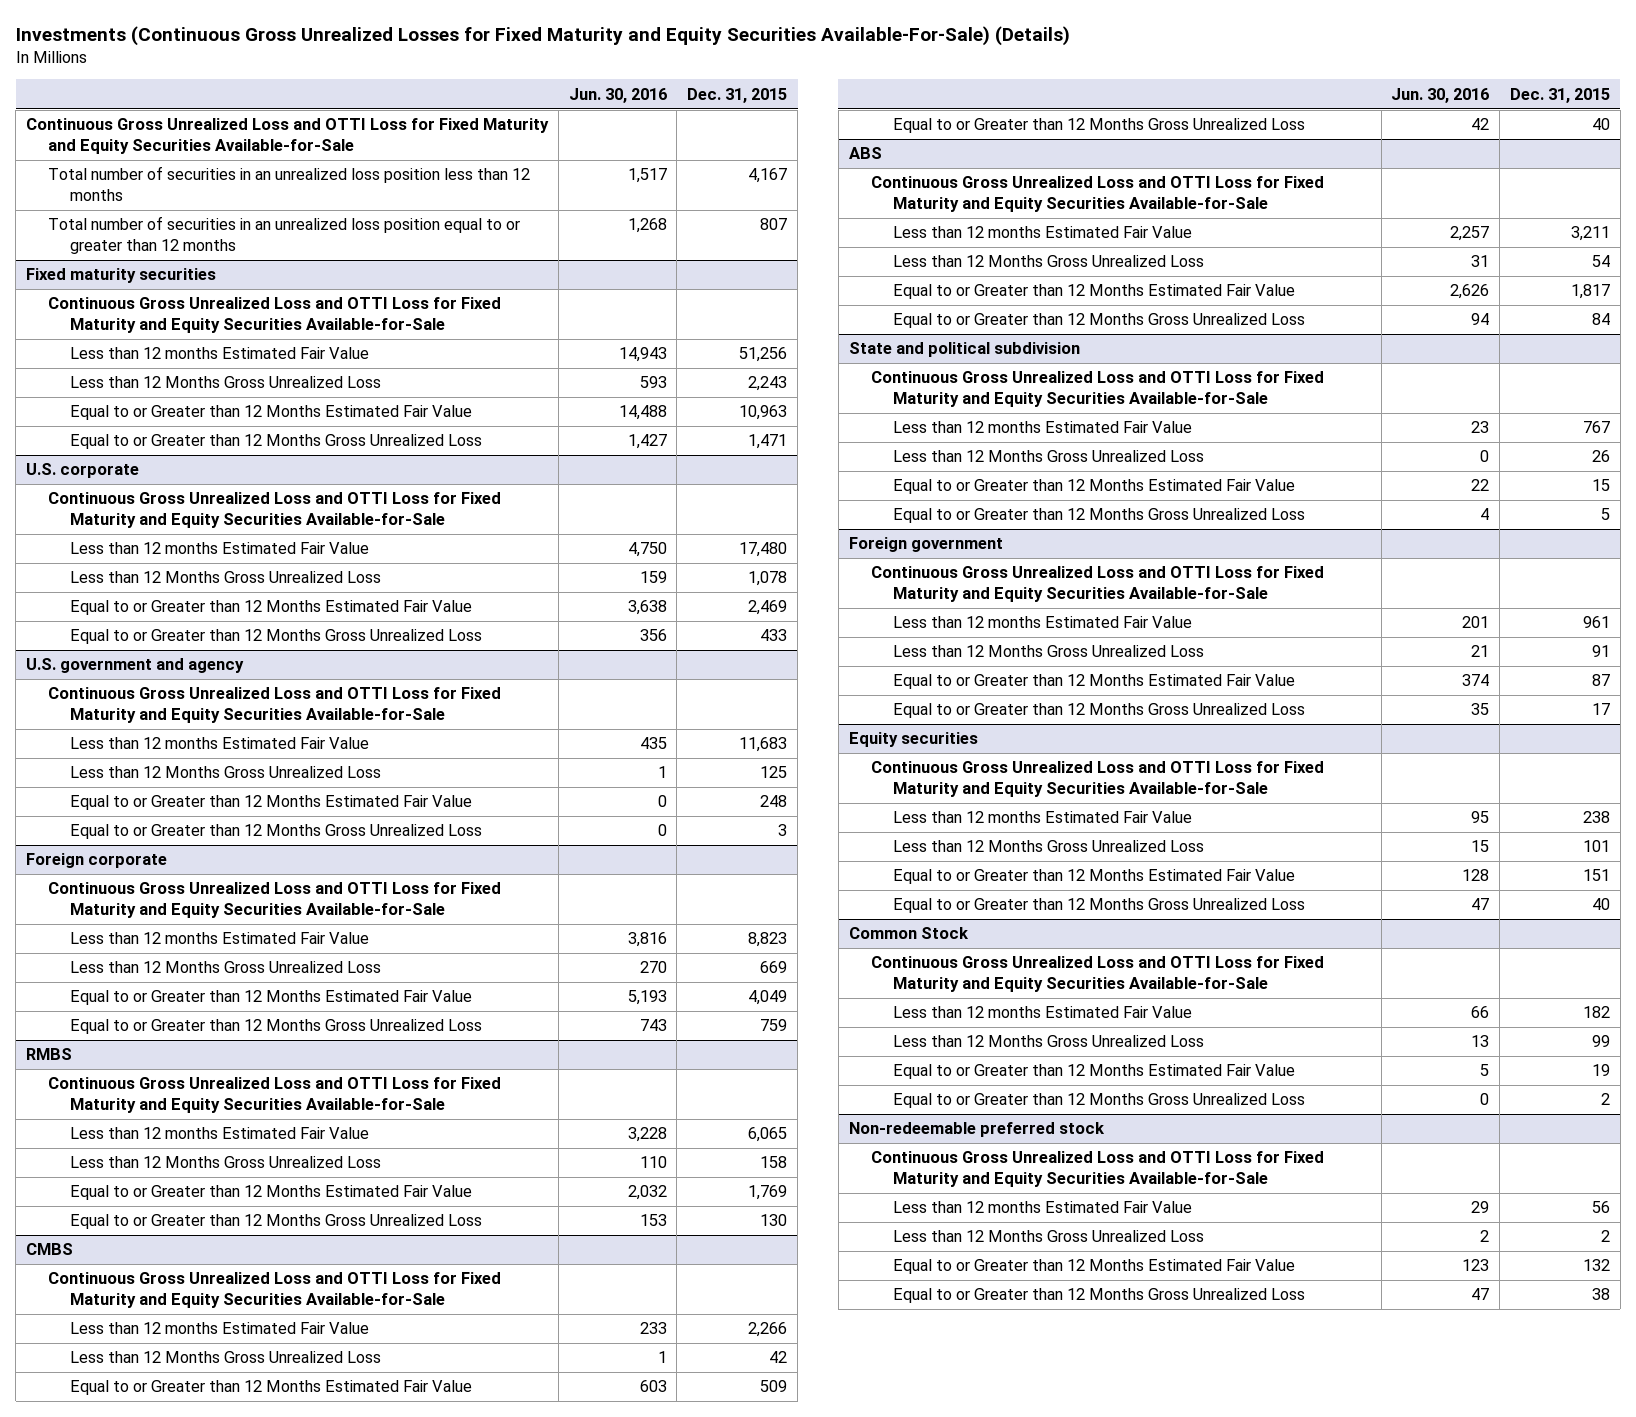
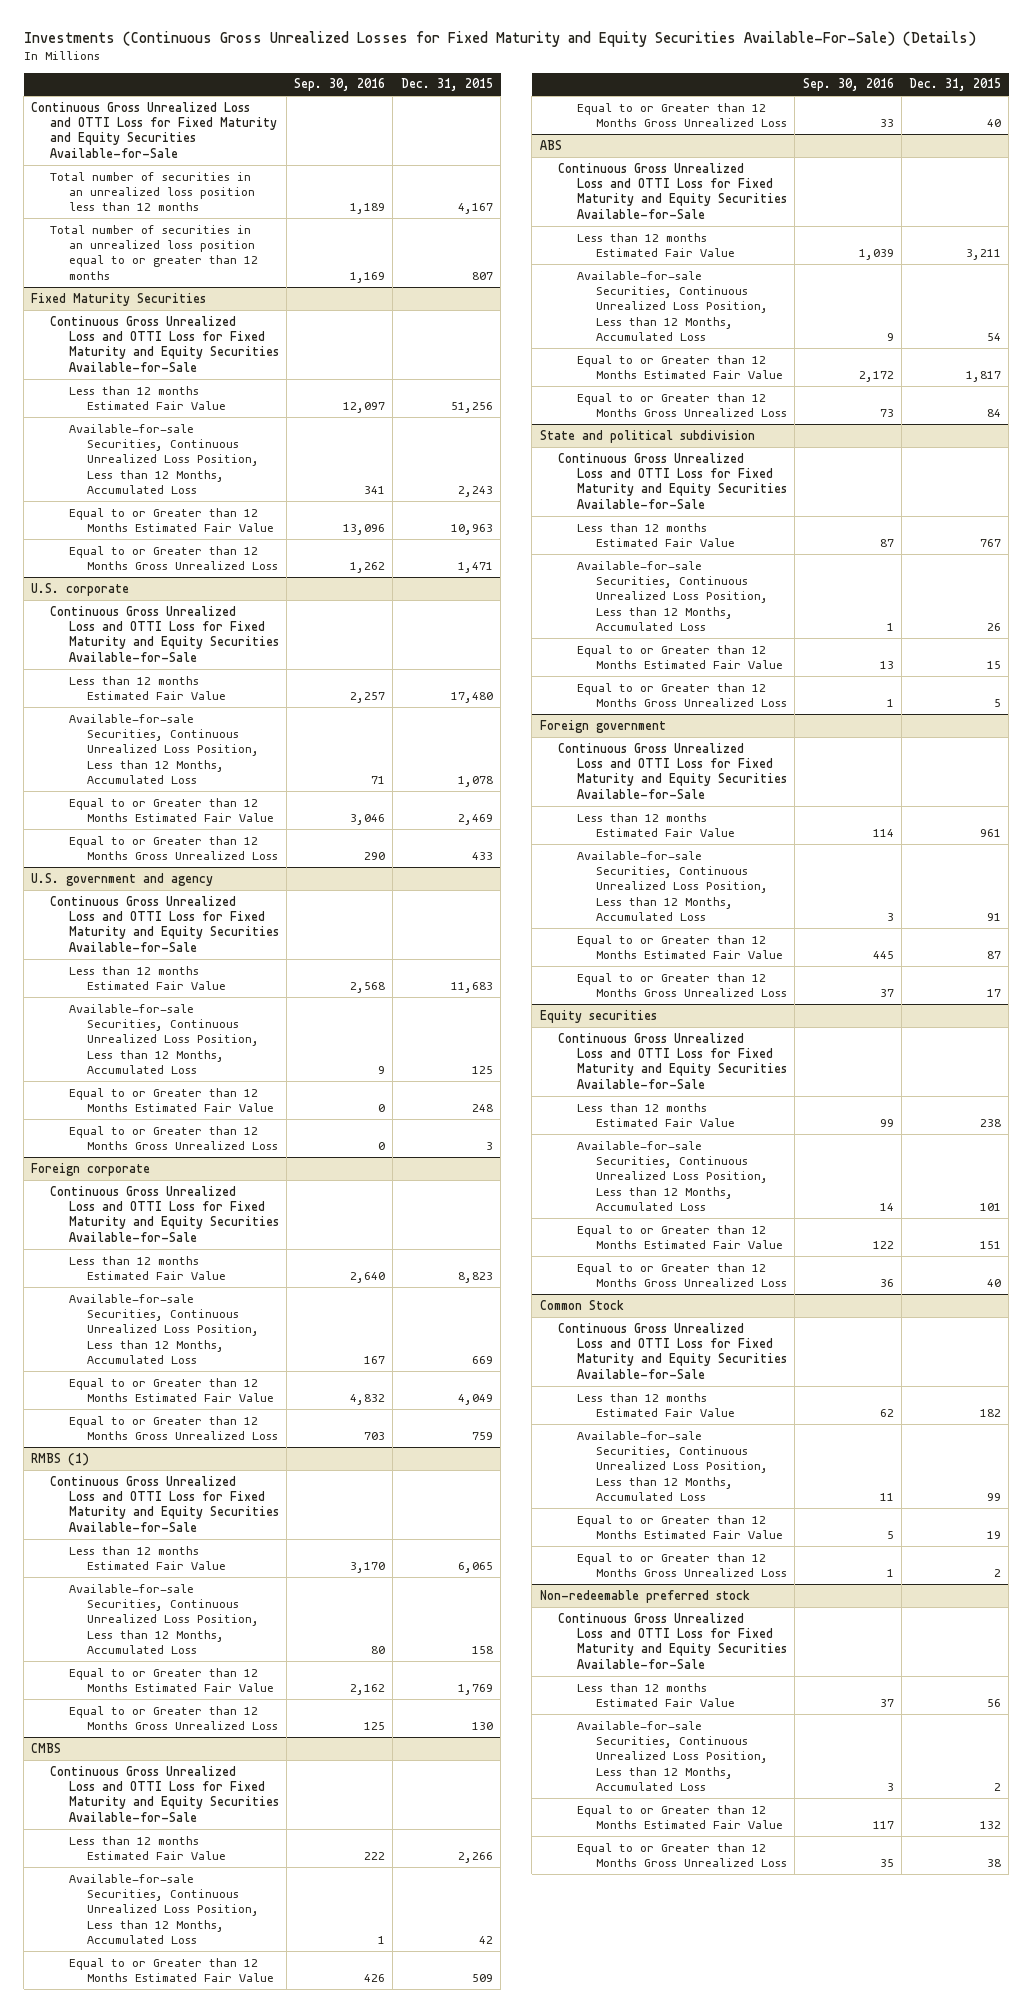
- | Jun. 30, 2016 | Dec. 31, 2015
+ | Sep. 30, 2016 | Dec. 31, 2015
- Fixed maturity securities
+ Fixed Maturity Securities
- Less than 12 Months Gross Unrealized Loss | 593 | 2,243
+ Available-for-sale Securities, Continuous Unrealized Loss Position, Less than 12 Months, Accumulated Loss | 341 | 2,243
@ U.S. corporate
- Less than 12 Months Gross Unrealized Loss | 159 | 1,078
+ Available-for-sale Securities, Continuous Unrealized Loss Position, Less than 12 Months, Accumulated Loss | 71 | 1,078
@ U.S. government and agency
- Less than 12 Months Gross Unrealized Loss | 1 | 125
+ Available-for-sale Securities, Continuous Unrealized Loss Position, Less than 12 Months, Accumulated Loss | 9 | 125
@ Foreign corporate
- Less than 12 Months Gross Unrealized Loss | 270 | 669
+ Available-for-sale Securities, Continuous Unrealized Loss Position, Less than 12 Months, Accumulated Loss | 167 | 669
- RMBS
+ RMBS (1)
- Less than 12 Months Gross Unrealized Loss | 110 | 158
+ Available-for-sale Securities, Continuous Unrealized Loss Position, Less than 12 Months, Accumulated Loss | 80 | 158
@ CMBS
- Less than 12 Months Gross Unrealized Loss | 1 | 42
+ Available-for-sale Securities, Continuous Unrealized Loss Position, Less than 12 Months, Accumulated Loss | 1 | 42
@ ABS
- Less than 12 Months Gross Unrealized Loss | 31 | 54
+ Available-for-sale Securities, Continuous Unrealized Loss Position, Less than 12 Months, Accumulated Loss | 9 | 54
@ State and political subdivision
- Less than 12 Months Gross Unrealized Loss | 0 | 26
+ Available-for-sale Securities, Continuous Unrealized Loss Position, Less than 12 Months, Accumulated Loss | 1 | 26
@ Foreign government
- Less than 12 Months Gross Unrealized Loss | 21 | 91
+ Available-for-sale Securities, Continuous Unrealized Loss Position, Less than 12 Months, Accumulated Loss | 3 | 91
@ Equity securities
- Less than 12 Months Gross Unrealized Loss | 15 | 101
+ Available-for-sale Securities, Continuous Unrealized Loss Position, Less than 12 Months, Accumulated Loss | 14 | 101
@ Common Stock
- Less than 12 Months Gross Unrealized Loss | 13 | 99
+ Available-for-sale Securities, Continuous Unrealized Loss Position, Less than 12 Months, Accumulated Loss | 11 | 99
@ Non-redeemable preferred stock
- Less than 12 Months Gross Unrealized Loss | 2 | 2
+ Available-for-sale Securities, Continuous Unrealized Loss Position, Less than 12 Months, Accumulated Loss | 3 | 2

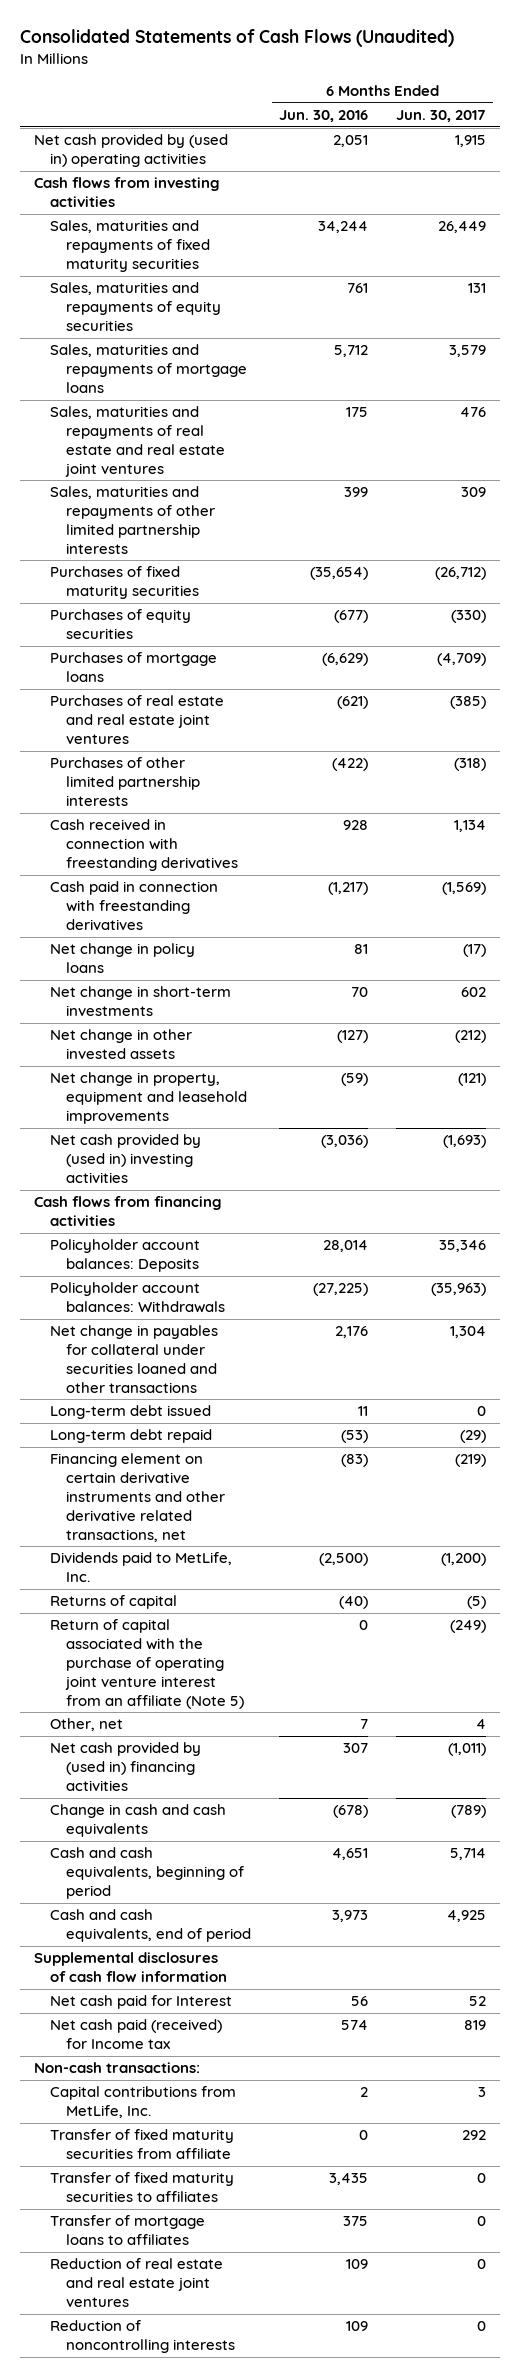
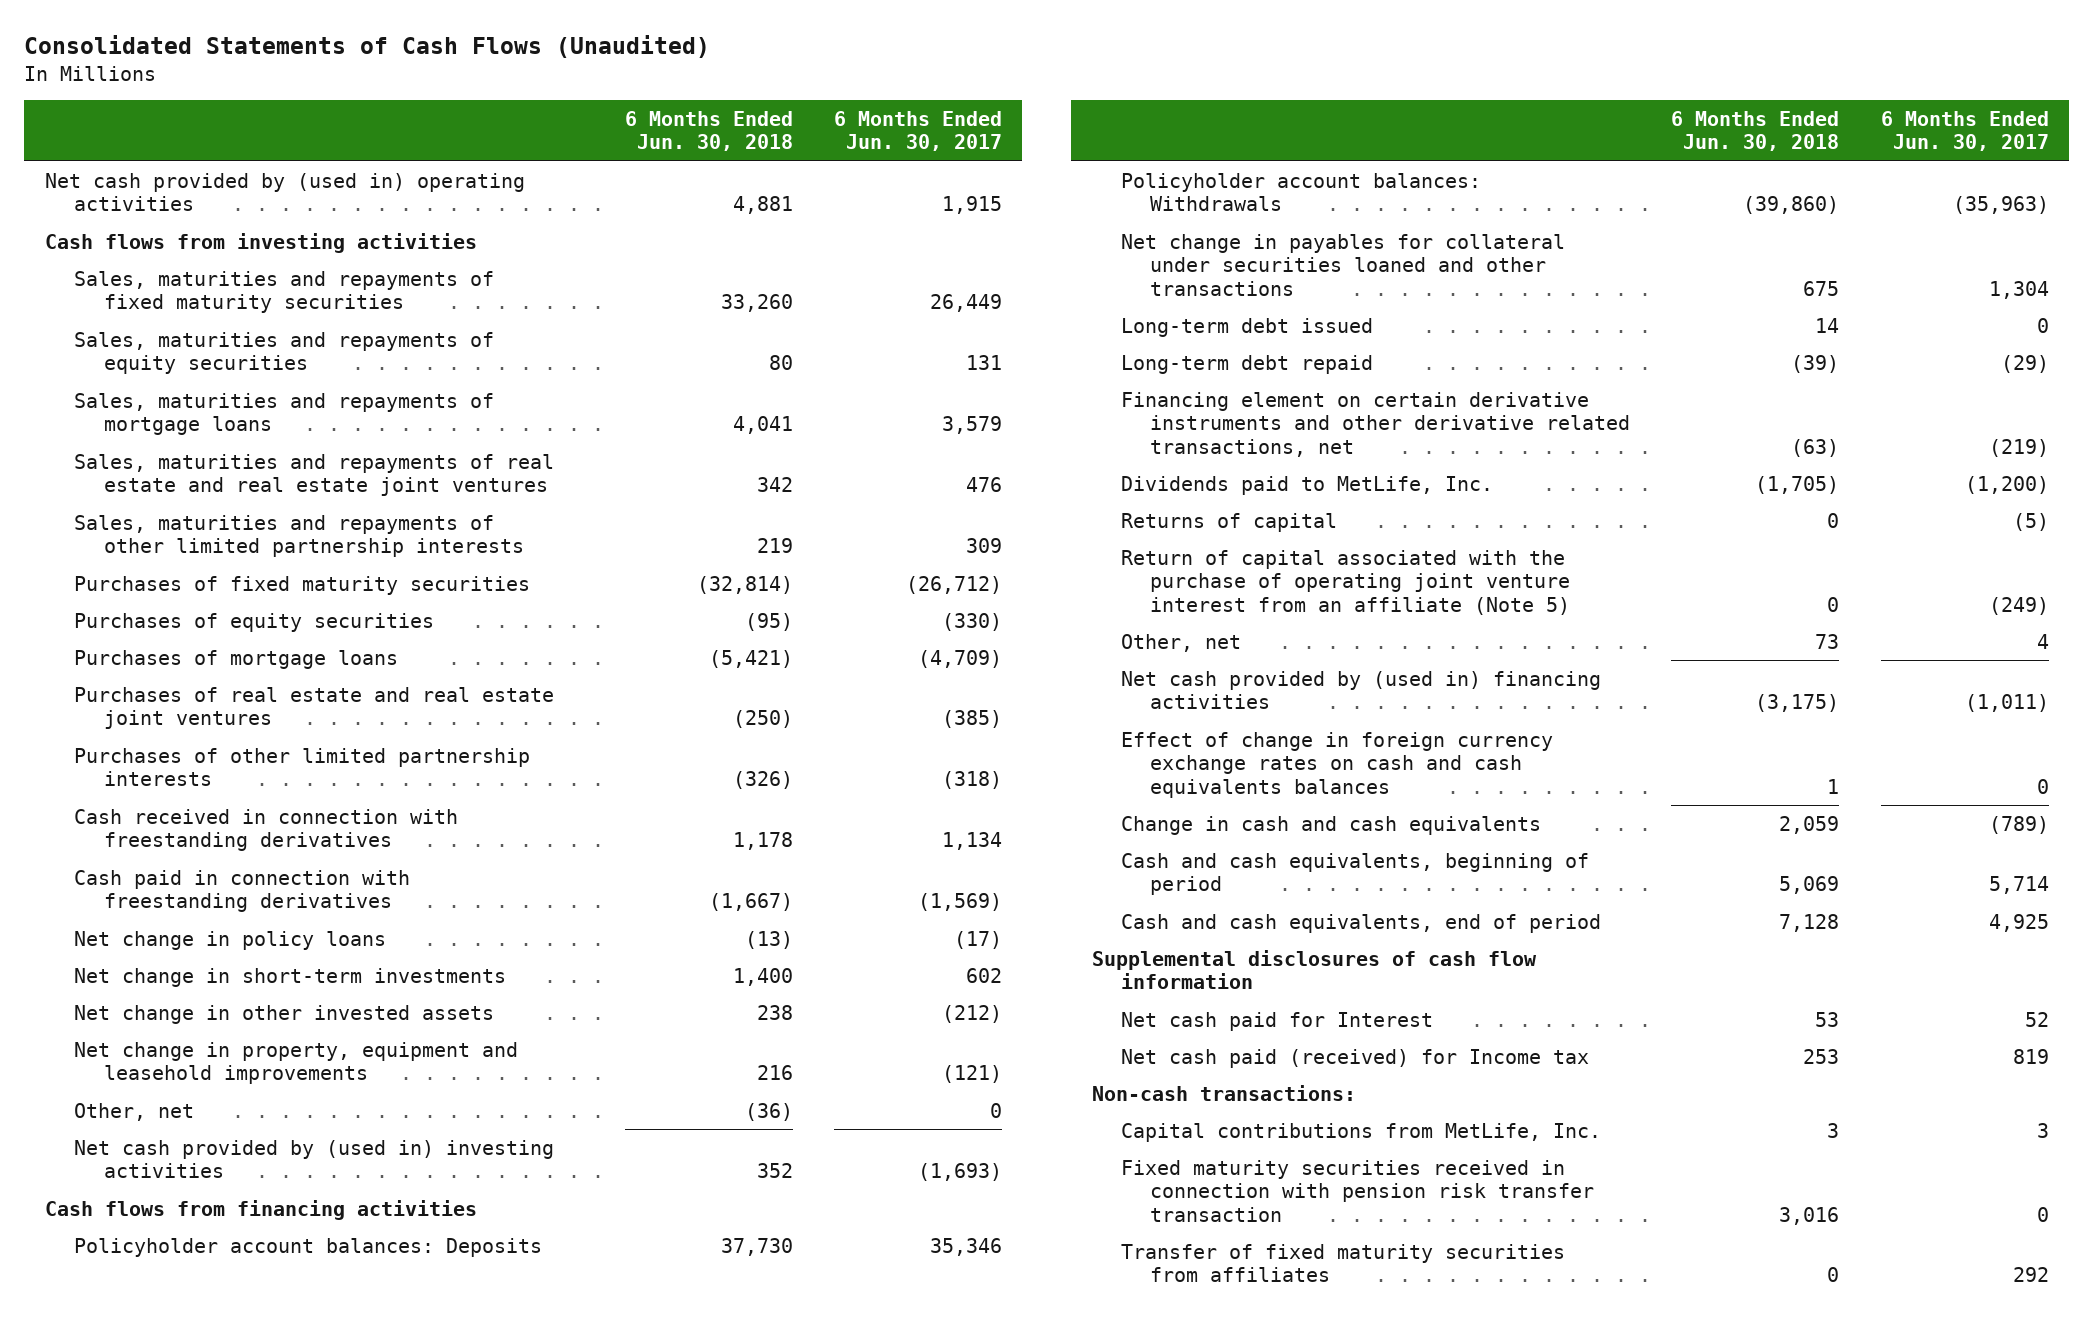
- | 6 Months Ended Jun. 30, 2016 | 6 Months Ended Jun. 30, 2017
+ | 6 Months Ended Jun. 30, 2018 | 6 Months Ended Jun. 30, 2017
+ Other, net | (36) | 0
+ Effect of change in foreign currency exchange rates on cash and cash equivalents balances | 1 | 0
- Transfer of fixed maturity securities from affiliate | 0 | 292
- Transfer of fixed maturity securities to affiliates | 3,435 | 0
- Transfer of mortgage loans to affiliates | 375 | 0
- Reduction of real estate and real estate joint ventures | 109 | 0
- Reduction of noncontrolling interests | 109 | 0
+ Fixed maturity securities received in connection with pension risk transfer transaction | 3,016 | 0
+ Transfer of fixed maturity securities from affiliates | 0 | 292

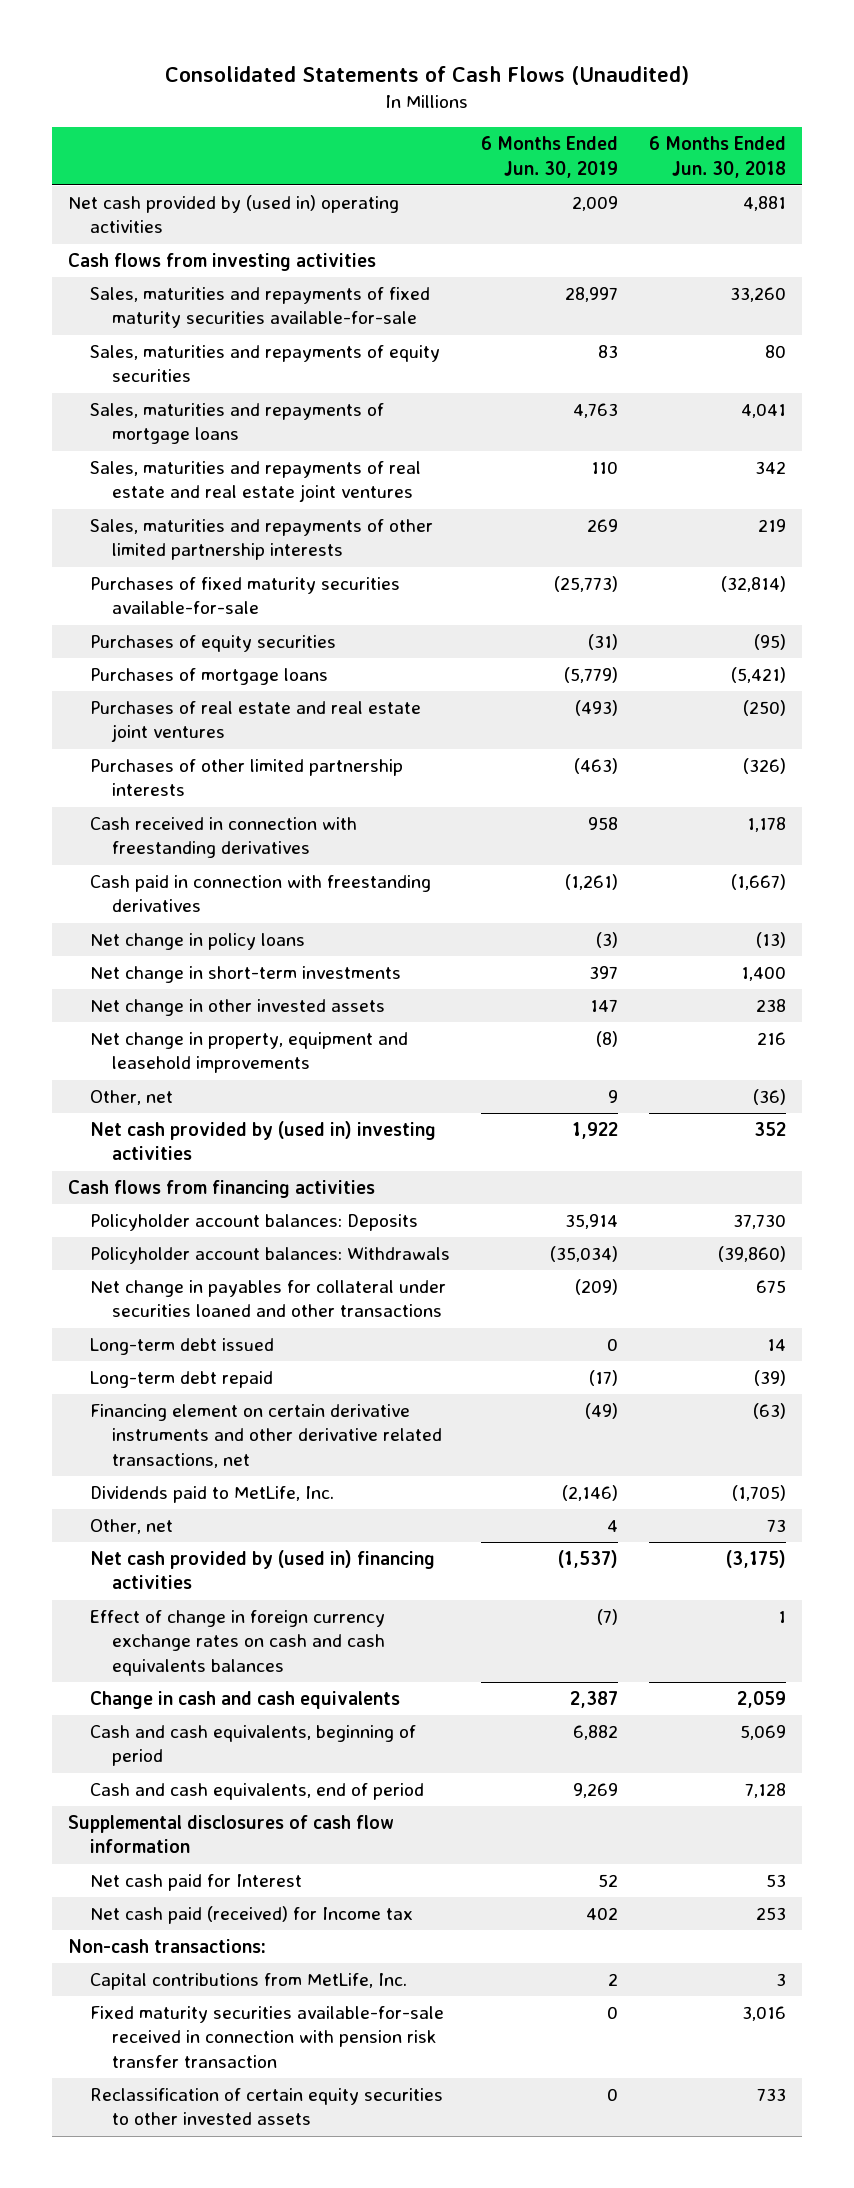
- | 6 Months Ended Jun. 30, 2018 | 6 Months Ended Jun. 30, 2017
+ | 6 Months Ended Jun. 30, 2019 | 6 Months Ended Jun. 30, 2018
- Sales, maturities and repayments of fixed maturity securities | 33,260 | 26,449
+ Sales, maturities and repayments of fixed maturity securities available-for-sale | 28,997 | 33,260
- Purchases of fixed maturity securities | (32,814) | (26,712)
+ Purchases of fixed maturity securities available-for-sale | (25,773) | (32,814)
- Returns of capital | 0 | (5)
- Return of capital associated with the purchase of operating joint venture interest from an affiliate (Note 5) | 0 | (249)
- Fixed maturity securities received in connection with pension risk transfer transaction | 3,016 | 0
- Transfer of fixed maturity securities from affiliates | 0 | 292
+ Fixed maturity securities available-for-sale received in connection with pension risk transfer transaction | 0 | 3,016
+ Reclassification of certain equity securities to other invested assets | 0 | 733

